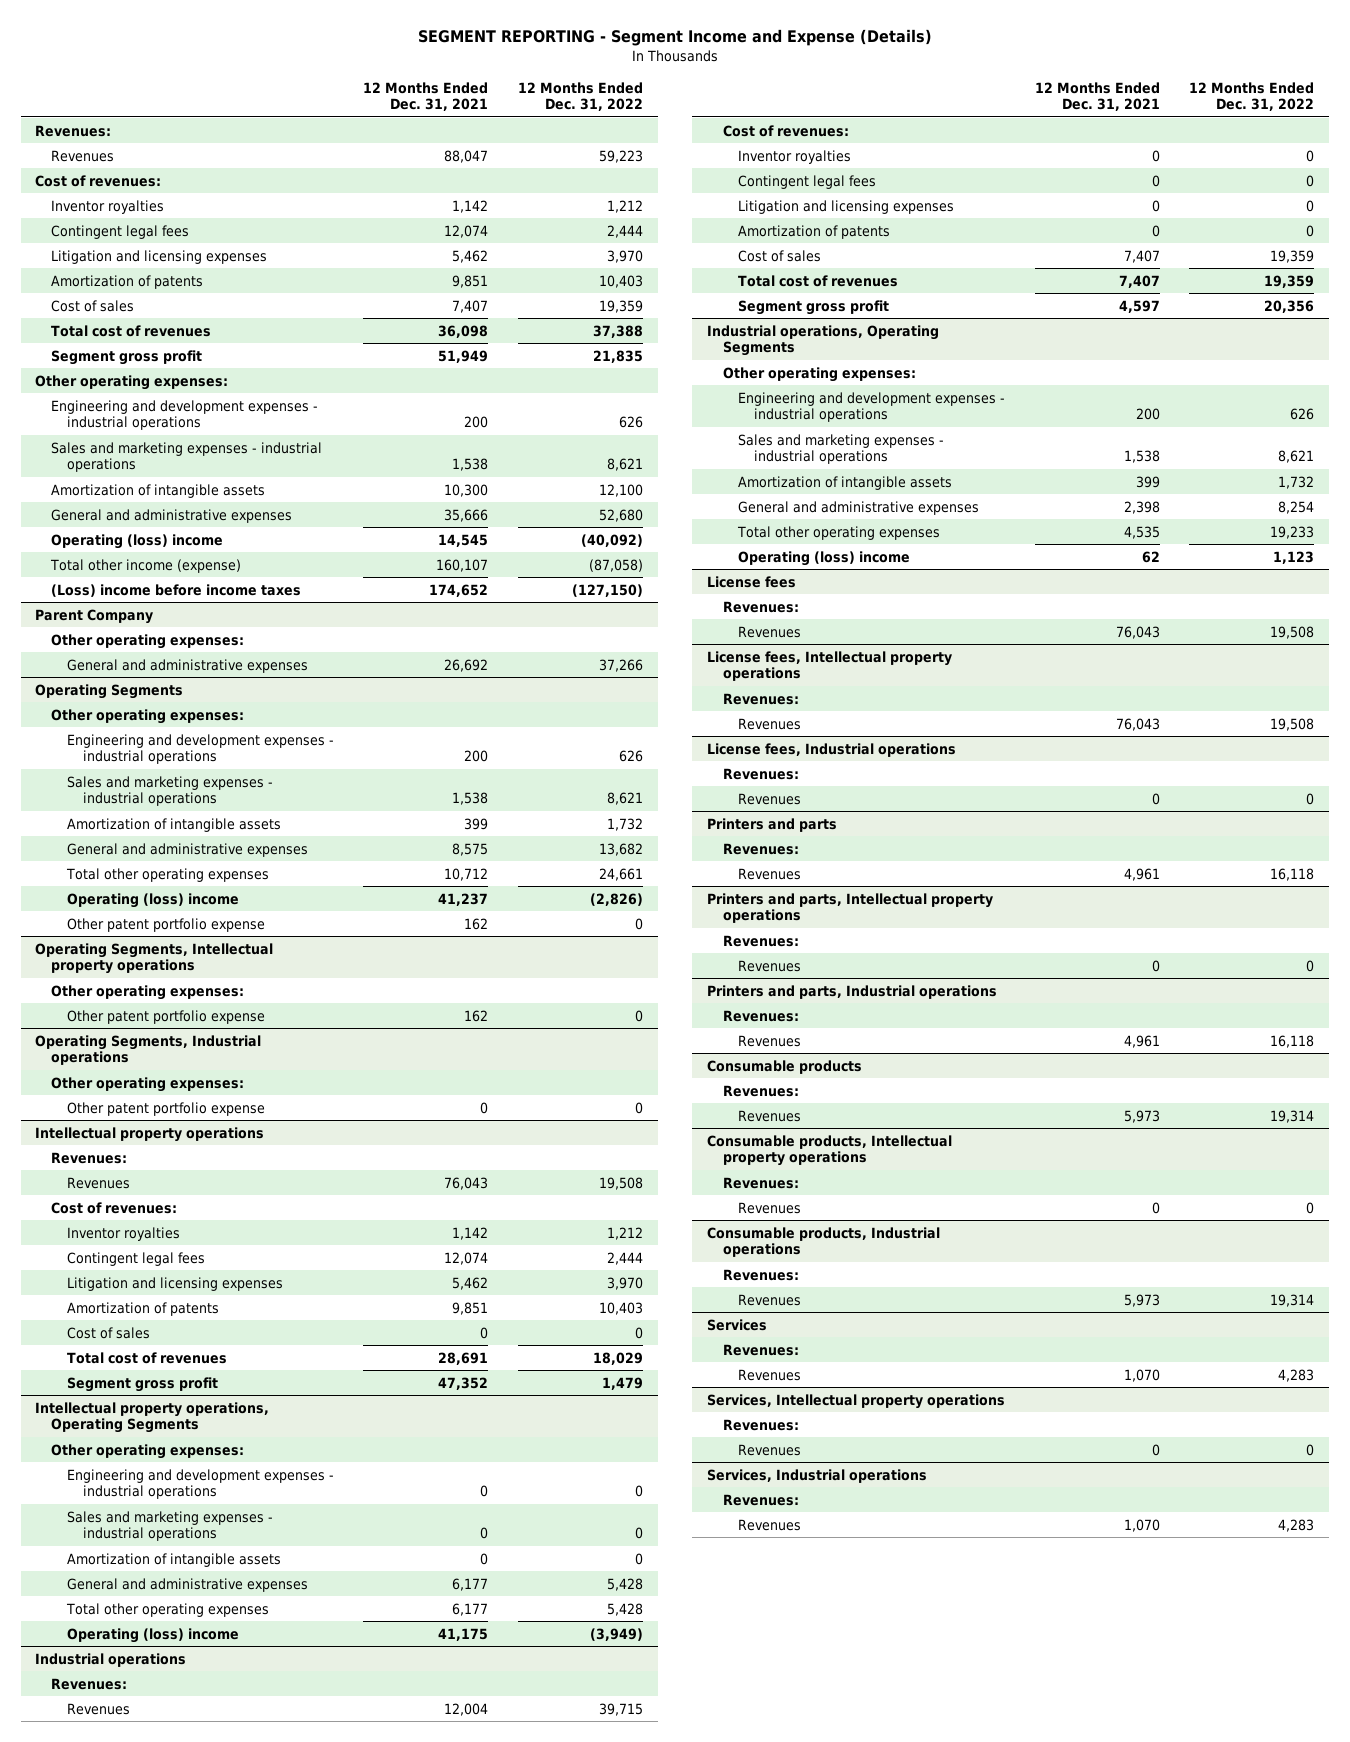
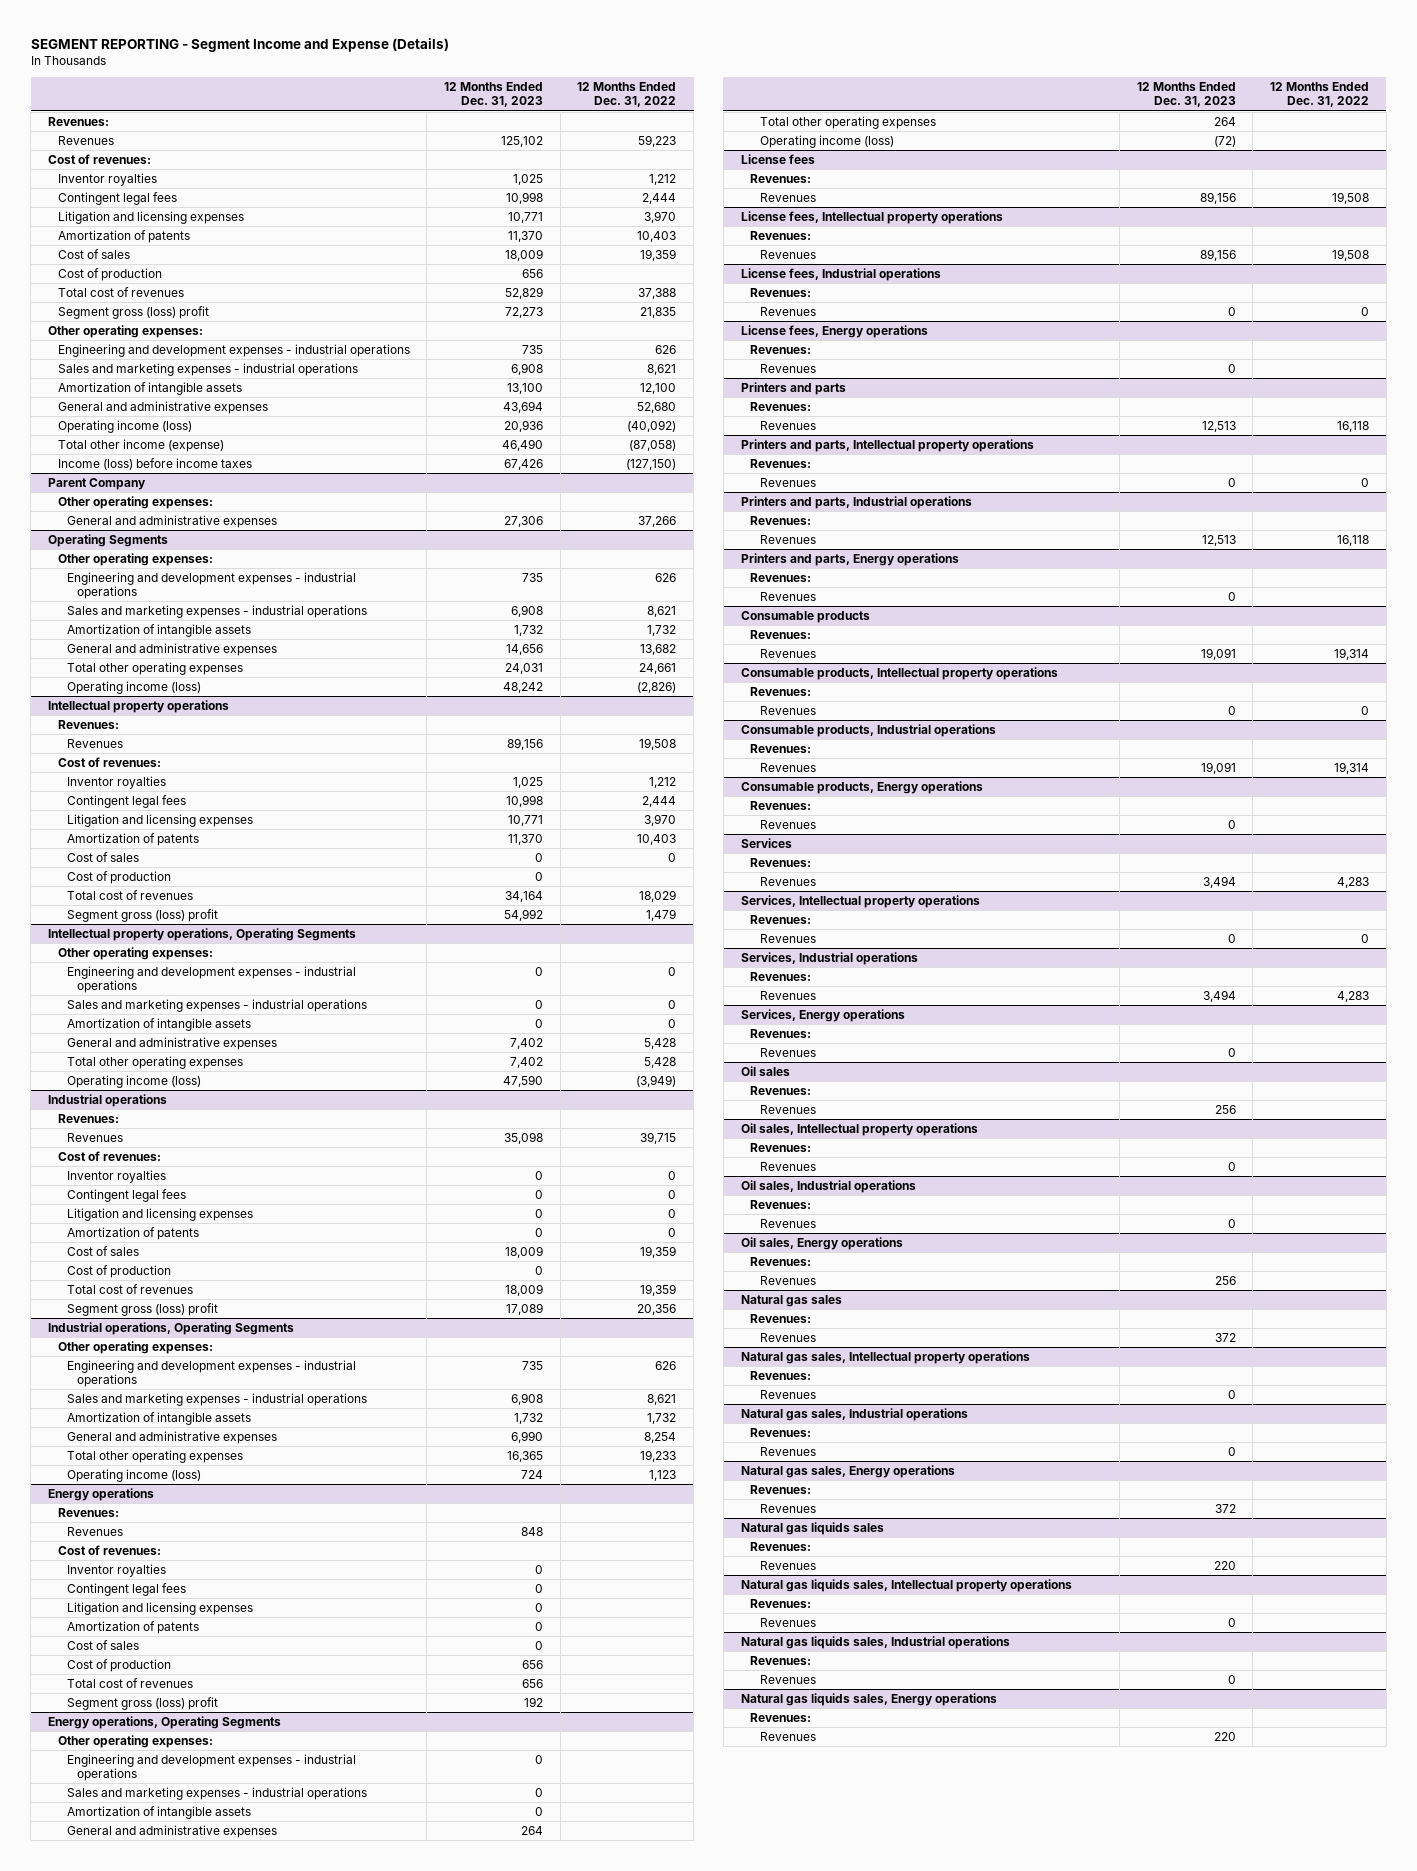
- | 12 Months Ended Dec. 31, 2021 | 12 Months Ended Dec. 31, 2022
+ | 12 Months Ended Dec. 31, 2023 | 12 Months Ended Dec. 31, 2022
+ Cost of production | 656 |
- Segment gross profit | 51,949 | 21,835
+ Segment gross (loss) profit | 72,273 | 21,835
- Operating (loss) income | 14,545 | (40,092)
+ Operating income (loss) | 20,936 | (40,092)
- (Loss) income before income taxes | 174,652 | (127,150)
+ Income (loss) before income taxes | 67,426 | (127,150)
@ Operating Segments
- Operating (loss) income | 41,237 | (2,826)
- Other patent portfolio expense | 162 | 0
- Operating Segments, Intellectual property operations
- Other operating expenses:
- Other patent portfolio expense | 162 | 0
- Operating Segments, Industrial operations
- Other operating expenses:
- Other patent portfolio expense | 0 | 0
@ Operating Segments
+ Operating income (loss) | 48,242 | (2,826)
@ Intellectual property operations
+ Cost of production | 0 |
- Segment gross profit | 47,352 | 1,479
+ Segment gross (loss) profit | 54,992 | 1,479
@ Intellectual property operations, Operating Segments
- Operating (loss) income | 41,175 | (3,949)
+ Operating income (loss) | 47,590 | (3,949)
@ Industrial operations
+ Cost of production | 0 |
- Segment gross profit | 4,597 | 20,356
+ Segment gross (loss) profit | 17,089 | 20,356
@ Industrial operations, Operating Segments
- Operating (loss) income | 62 | 1,123
+ Operating income (loss) | 724 | 1,123
+ Energy operations
+ Revenues:
+ Revenues | 848 |
+ Cost of revenues:
+ Inventor royalties | 0 |
+ Contingent legal fees | 0 |
+ Litigation and licensing expenses | 0 |
+ Amortization of patents | 0 |
+ Cost of sales | 0 |
+ Cost of production | 656 |
+ Total cost of revenues | 656 |
+ Segment gross (loss) profit | 192 |
+ Energy operations, Operating Segments
+ Other operating expenses:
+ Engineering and development expenses - industrial operations | 0 |
+ Sales and marketing expenses - industrial operations | 0 |
+ Amortization of intangible assets | 0 |
+ General and administrative expenses | 264 |
+ Total other operating expenses | 264 |
+ Operating income (loss) | (72) |
+ License fees, Energy operations
+ Revenues:
+ Revenues | 0 |
+ Printers and parts, Energy operations
+ Revenues:
+ Revenues | 0 |
+ Consumable products, Energy operations
+ Revenues:
+ Revenues | 0 |
+ Services, Energy operations
+ Revenues:
+ Revenues | 0 |
+ Oil sales
+ Revenues:
+ Revenues | 256 |
+ Oil sales, Intellectual property operations
+ Revenues:
+ Revenues | 0 |
+ Oil sales, Industrial operations
+ Revenues:
+ Revenues | 0 |
+ Oil sales, Energy operations
+ Revenues:
+ Revenues | 256 |
+ Natural gas sales
+ Revenues:
+ Revenues | 372 |
+ Natural gas sales, Intellectual property operations
+ Revenues:
+ Revenues | 0 |
+ Natural gas sales, Industrial operations
+ Revenues:
+ Revenues | 0 |
+ Natural gas sales, Energy operations
+ Revenues:
+ Revenues | 372 |
+ Natural gas liquids sales
+ Revenues:
+ Revenues | 220 |
+ Natural gas liquids sales, Intellectual property operations
+ Revenues:
+ Revenues | 0 |
+ Natural gas liquids sales, Industrial operations
+ Revenues:
+ Revenues | 0 |
+ Natural gas liquids sales, Energy operations
+ Revenues:
+ Revenues | 220 |

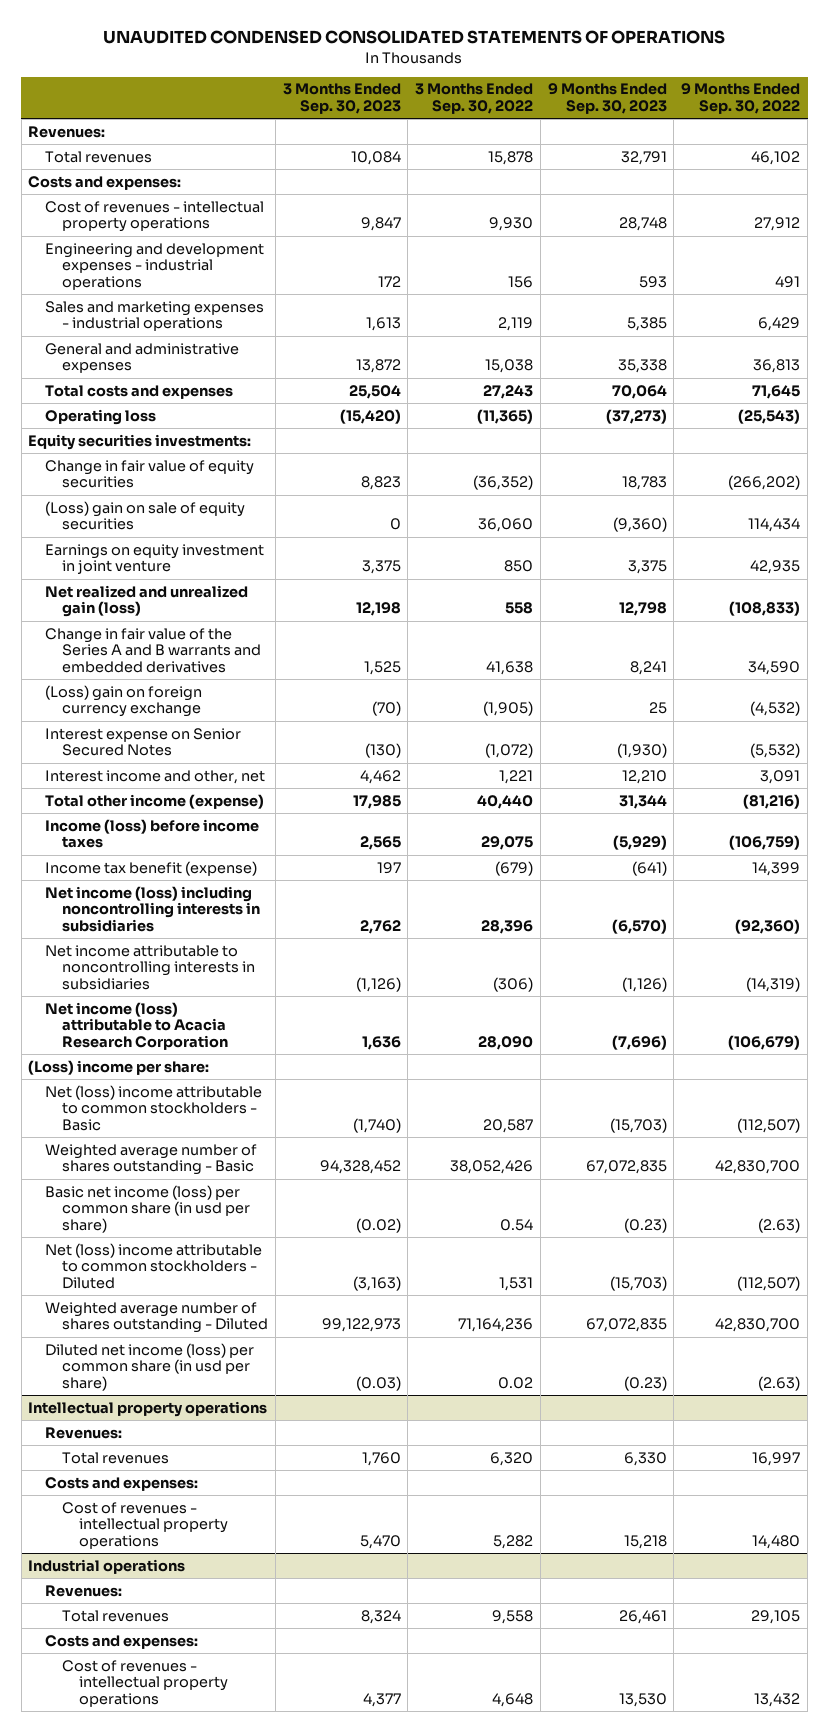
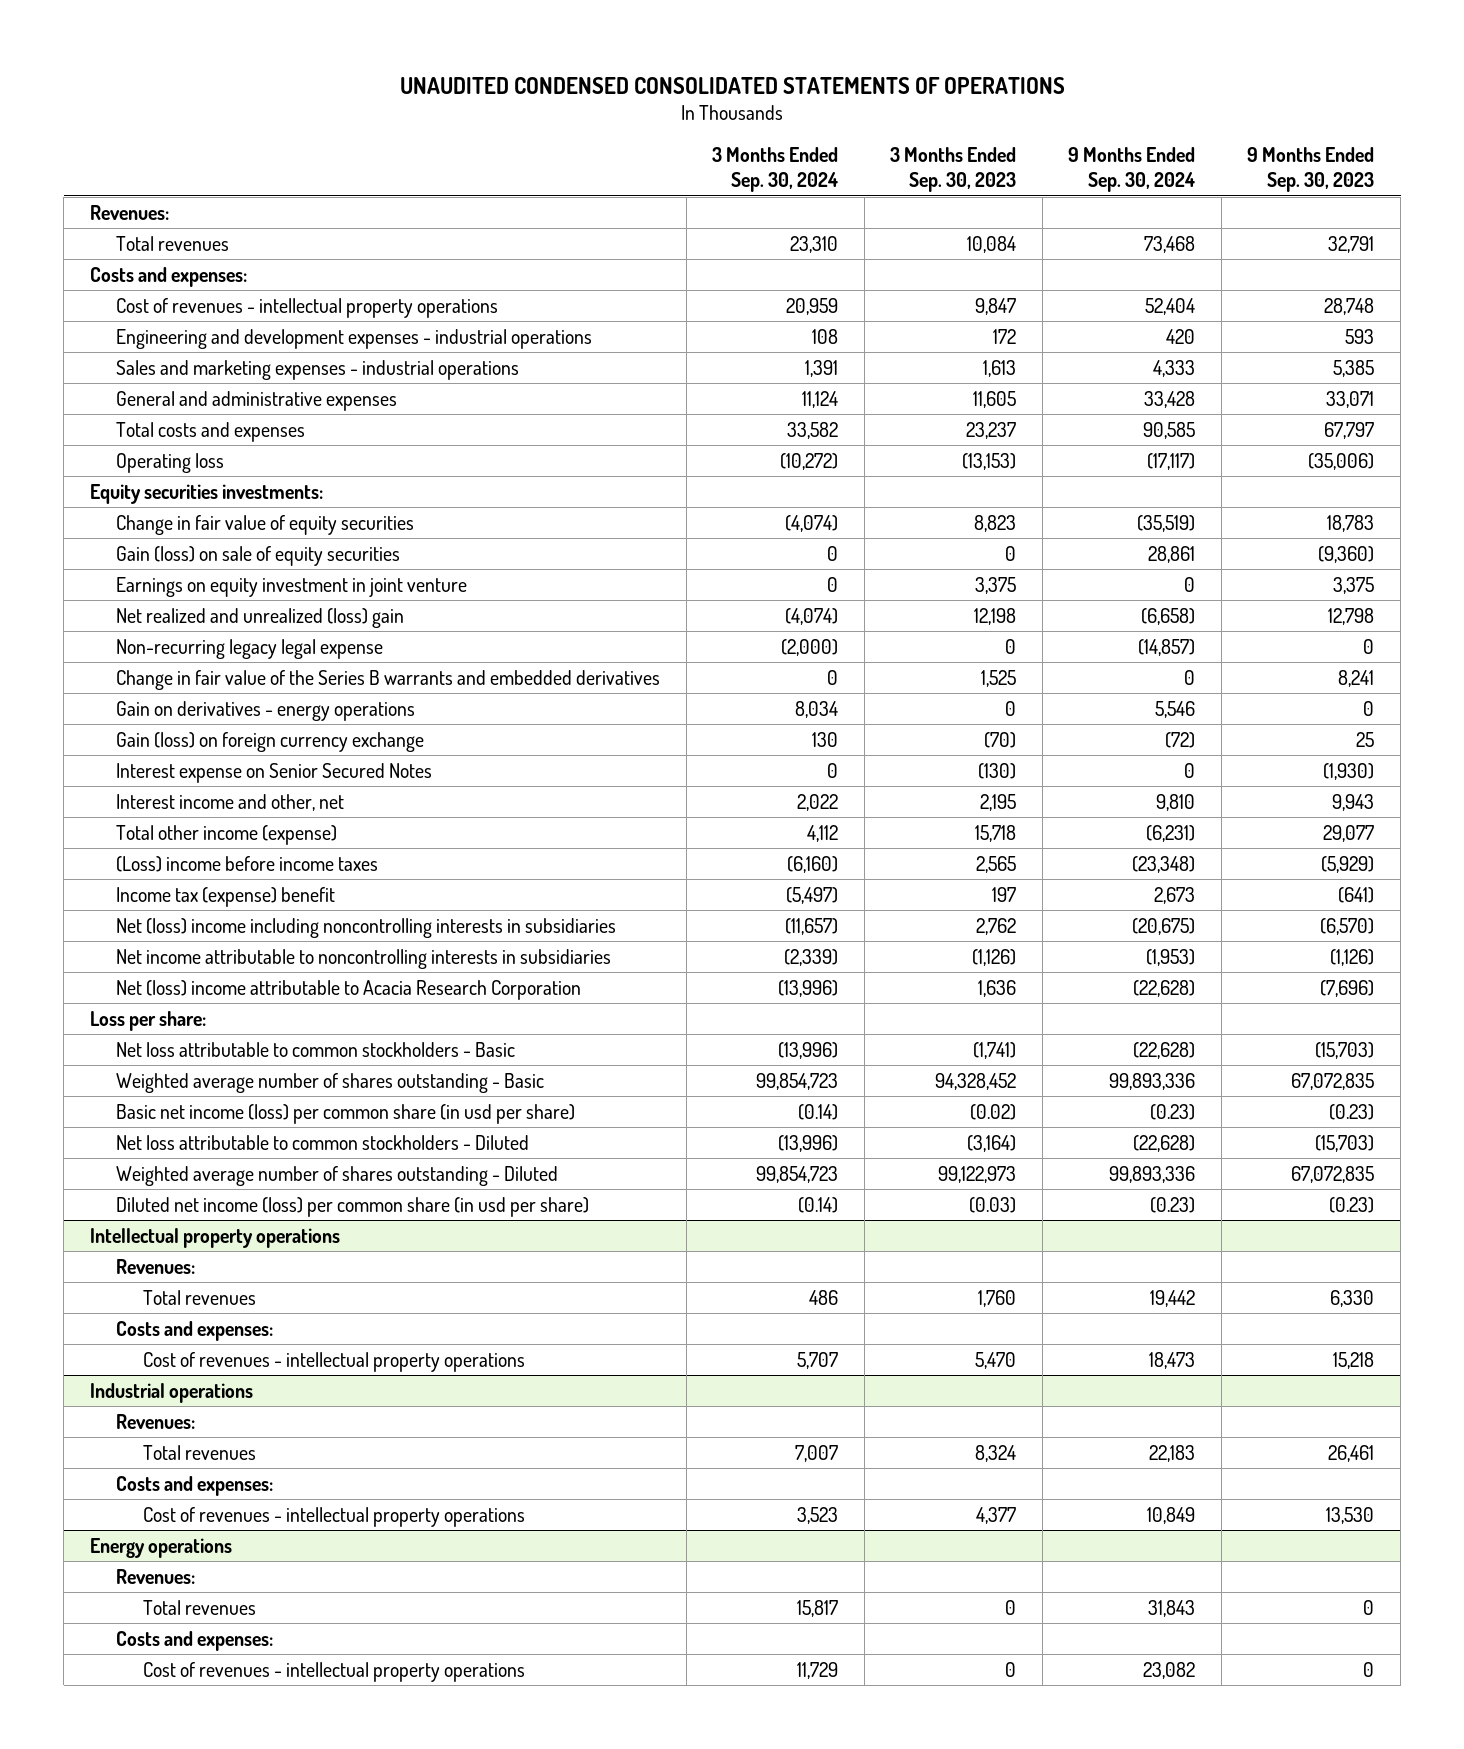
- | 3 Months Ended Sep. 30, 2023 | 3 Months Ended Sep. 30, 2022 | 9 Months Ended Sep. 30, 2023 | 9 Months Ended Sep. 30, 2022
+ | 3 Months Ended Sep. 30, 2024 | 3 Months Ended Sep. 30, 2023 | 9 Months Ended Sep. 30, 2024 | 9 Months Ended Sep. 30, 2023
- General and administrative expenses | 13,872 | 15,038 | 35,338 | 36,813
- Total costs and expenses | 25,504 | 27,243 | 70,064 | 71,645
- Operating loss | (15,420) | (11,365) | (37,273) | (25,543)
+ General and administrative expenses | 11,124 | 11,605 | 33,428 | 33,071
+ Total costs and expenses | 33,582 | 23,237 | 90,585 | 67,797
+ Operating loss | (10,272) | (13,153) | (17,117) | (35,006)
- (Loss) gain on sale of equity securities | 0 | 36,060 | (9,360) | 114,434
+ Gain (loss) on sale of equity securities | 0 | 0 | 28,861 | (9,360)
- Net realized and unrealized gain (loss) | 12,198 | 558 | 12,798 | (108,833)
- Change in fair value of the Series A and B warrants and embedded derivatives | 1,525 | 41,638 | 8,241 | 34,590
- (Loss) gain on foreign currency exchange | (70) | (1,905) | 25 | (4,532)
+ Net realized and unrealized (loss) gain | (4,074) | 12,198 | (6,658) | 12,798
+ Non-recurring legacy legal expense | (2,000) | 0 | (14,857) | 0
+ Change in fair value of the Series B warrants and embedded derivatives | 0 | 1,525 | 0 | 8,241
+ Gain on derivatives - energy operations | 8,034 | 0 | 5,546 | 0
+ Gain (loss) on foreign currency exchange | 130 | (70) | (72) | 25
- Interest income and other, net | 4,462 | 1,221 | 12,210 | 3,091
- Total other income (expense) | 17,985 | 40,440 | 31,344 | (81,216)
- Income (loss) before income taxes | 2,565 | 29,075 | (5,929) | (106,759)
- Income tax benefit (expense) | 197 | (679) | (641) | 14,399
- Net income (loss) including noncontrolling interests in subsidiaries | 2,762 | 28,396 | (6,570) | (92,360)
+ Interest income and other, net | 2,022 | 2,195 | 9,810 | 9,943
+ Total other income (expense) | 4,112 | 15,718 | (6,231) | 29,077
+ (Loss) income before income taxes | (6,160) | 2,565 | (23,348) | (5,929)
+ Income tax (expense) benefit | (5,497) | 197 | 2,673 | (641)
+ Net (loss) income including noncontrolling interests in subsidiaries | (11,657) | 2,762 | (20,675) | (6,570)
- Net income (loss) attributable to Acacia Research Corporation | 1,636 | 28,090 | (7,696) | (106,679)
- (Loss) income per share:
- Net (loss) income attributable to common stockholders - Basic | (1,740) | 20,587 | (15,703) | (112,507)
+ Net (loss) income attributable to Acacia Research Corporation | (13,996) | 1,636 | (22,628) | (7,696)
+ Loss per share:
+ Net loss attributable to common stockholders - Basic | (13,996) | (1,741) | (22,628) | (15,703)
- Net (loss) income attributable to common stockholders - Diluted | (3,163) | 1,531 | (15,703) | (112,507)
+ Net loss attributable to common stockholders - Diluted | (13,996) | (3,164) | (22,628) | (15,703)
+ Energy operations
+ Revenues:
+ Total revenues | 15,817 | 0 | 31,843 | 0
+ Costs and expenses:
+ Cost of revenues - intellectual property operations | 11,729 | 0 | 23,082 | 0

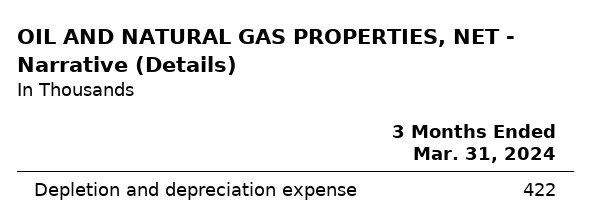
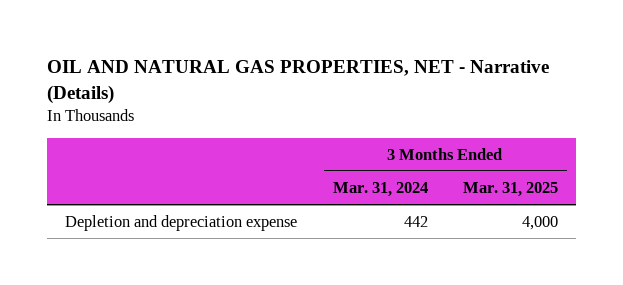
- | 3 Months Ended Mar. 31, 2024
+ | 3 Months Ended Mar. 31, 2024 | 3 Months Ended Mar. 31, 2025
- Depletion and depreciation expense | 422
+ Depletion and depreciation expense | 442 | 4,000

